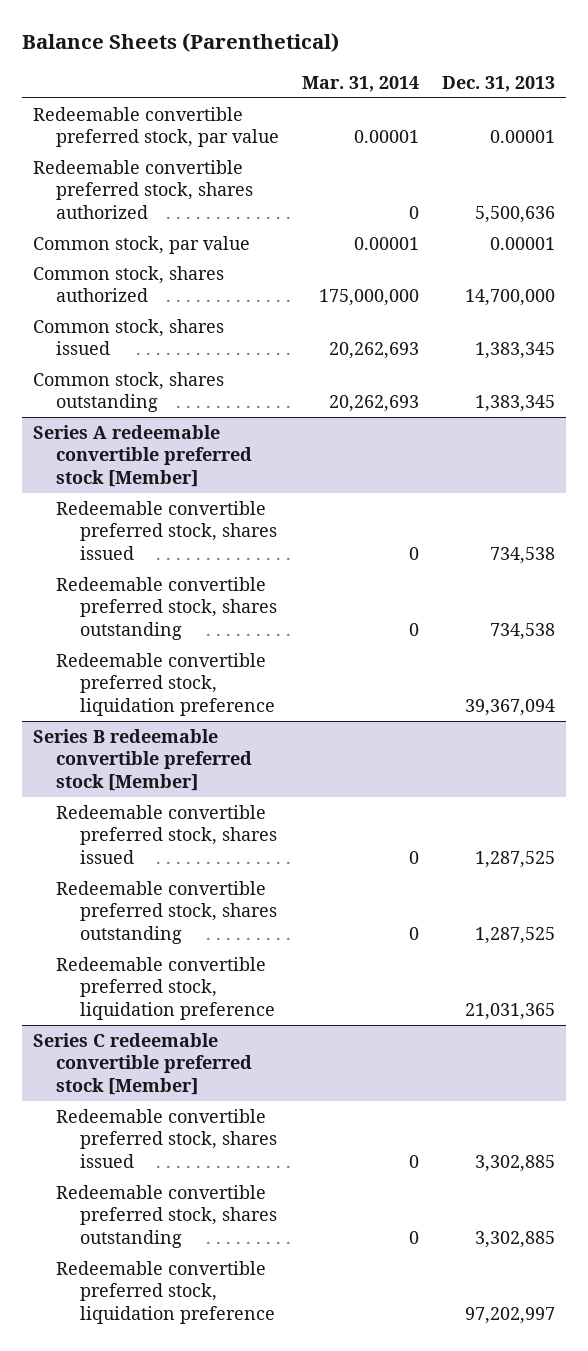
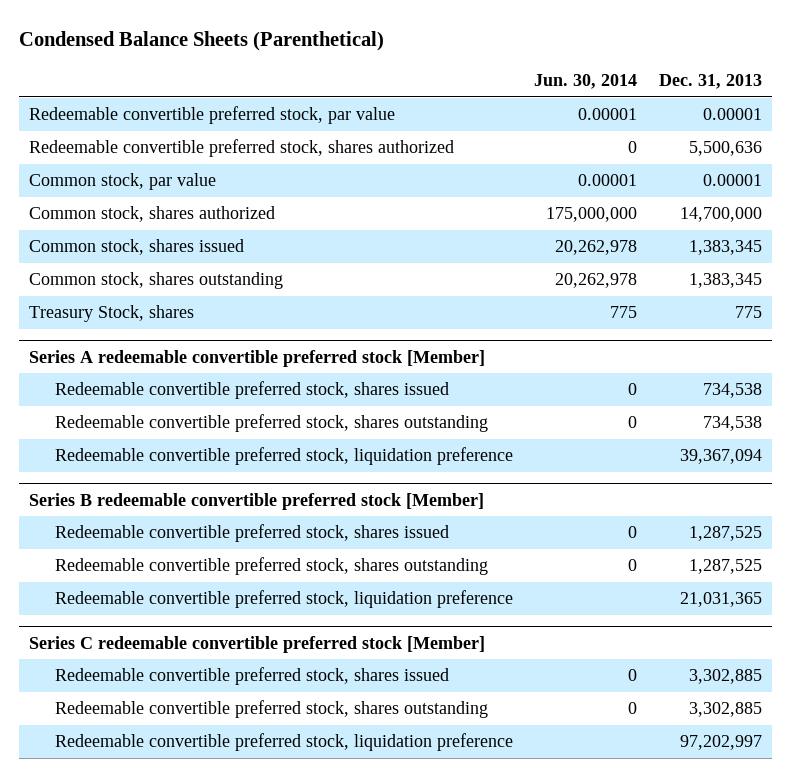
- Balance Sheets (Parenthetical)
+ Condensed Balance Sheets (Parenthetical)
- | Mar. 31, 2014 | Dec. 31, 2013
+ | Jun. 30, 2014 | Dec. 31, 2013
+ Treasury Stock, shares | 775 | 775

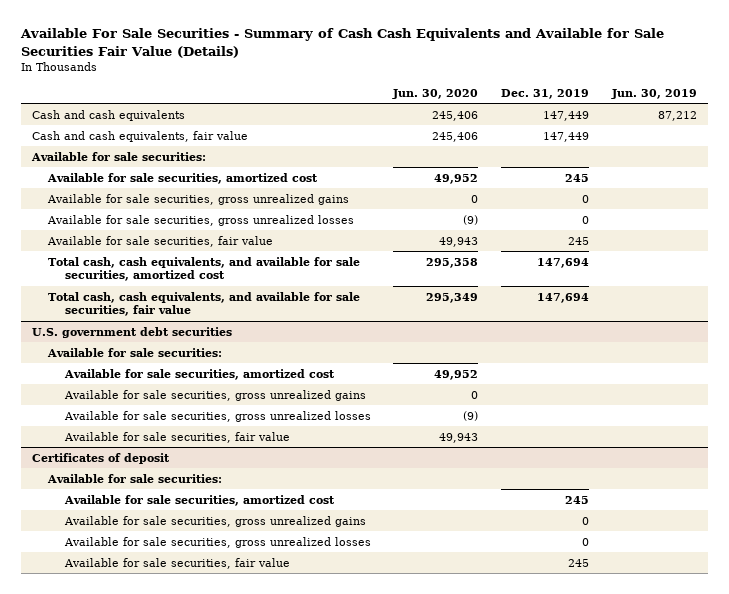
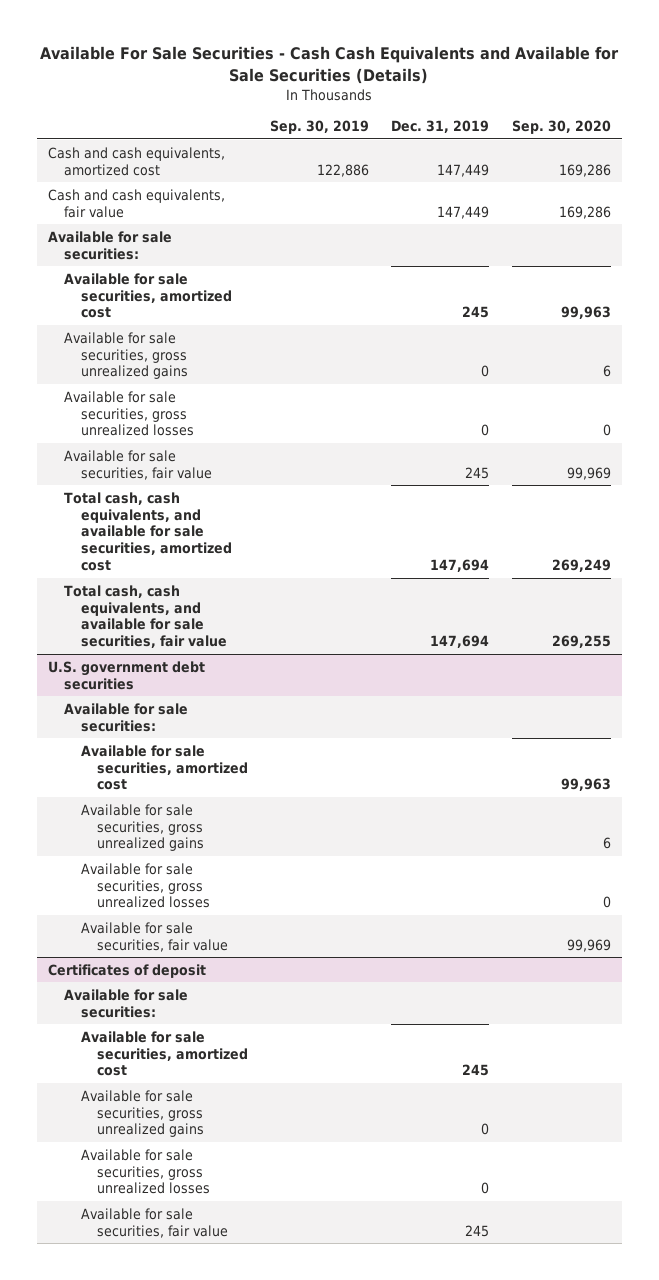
- Available For Sale Securities - Summary of Cash Cash Equivalents and Available for Sale Securities Fair Value (Details)
+ Available For Sale Securities - Cash Cash Equivalents and Available for Sale Securities (Details)
- | Jun. 30, 2020 | Dec. 31, 2019 | Jun. 30, 2019
+ | Sep. 30, 2019 | Dec. 31, 2019 | Sep. 30, 2020
- Cash and cash equivalents | 245,406 | 147,449 | 87,212
+ Cash and cash equivalents, amortized cost | 122,886 | 147,449 | 169,286

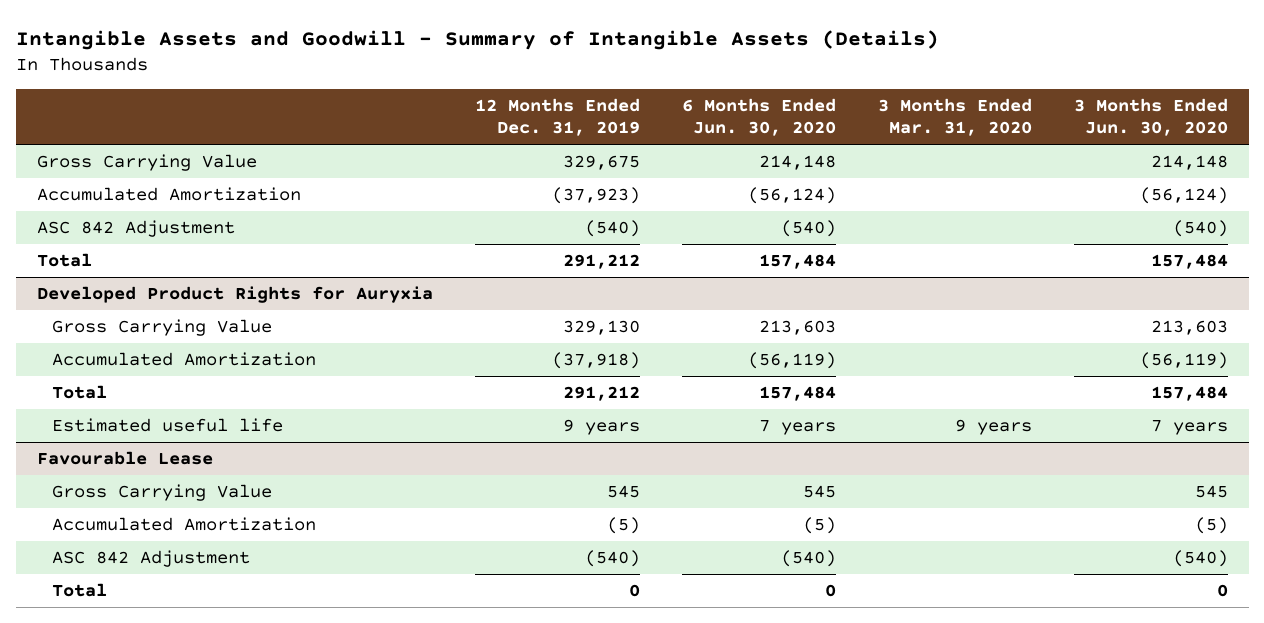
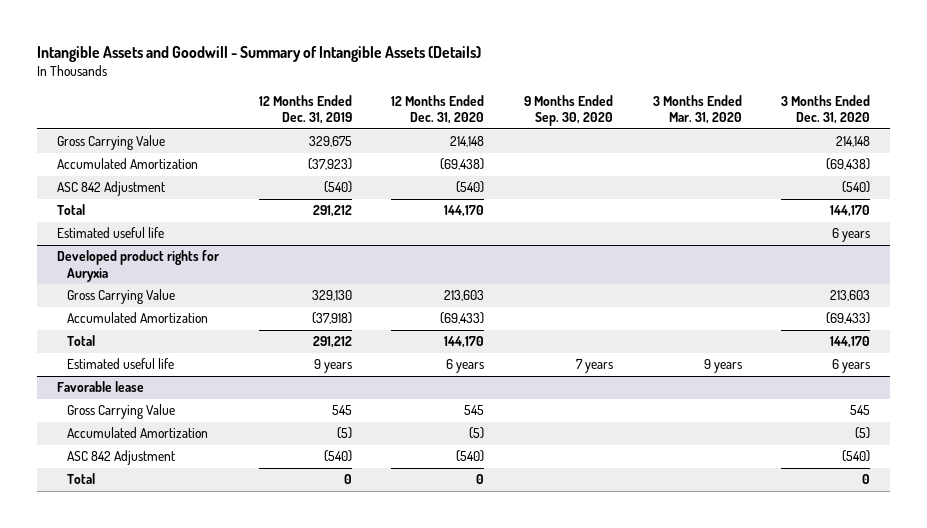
- | 12 Months Ended Dec. 31, 2019 | 6 Months Ended Jun. 30, 2020 | 3 Months Ended Mar. 31, 2020 | 3 Months Ended Jun. 30, 2020
+ | 12 Months Ended Dec. 31, 2019 | 12 Months Ended Dec. 31, 2020 | 9 Months Ended Sep. 30, 2020 | 3 Months Ended Mar. 31, 2020 | 3 Months Ended Dec. 31, 2020
- Developed Product Rights for Auryxia
+ Estimated useful life | | | | | 6 years
+ Developed product rights for Auryxia
- Favourable Lease
+ Favorable lease

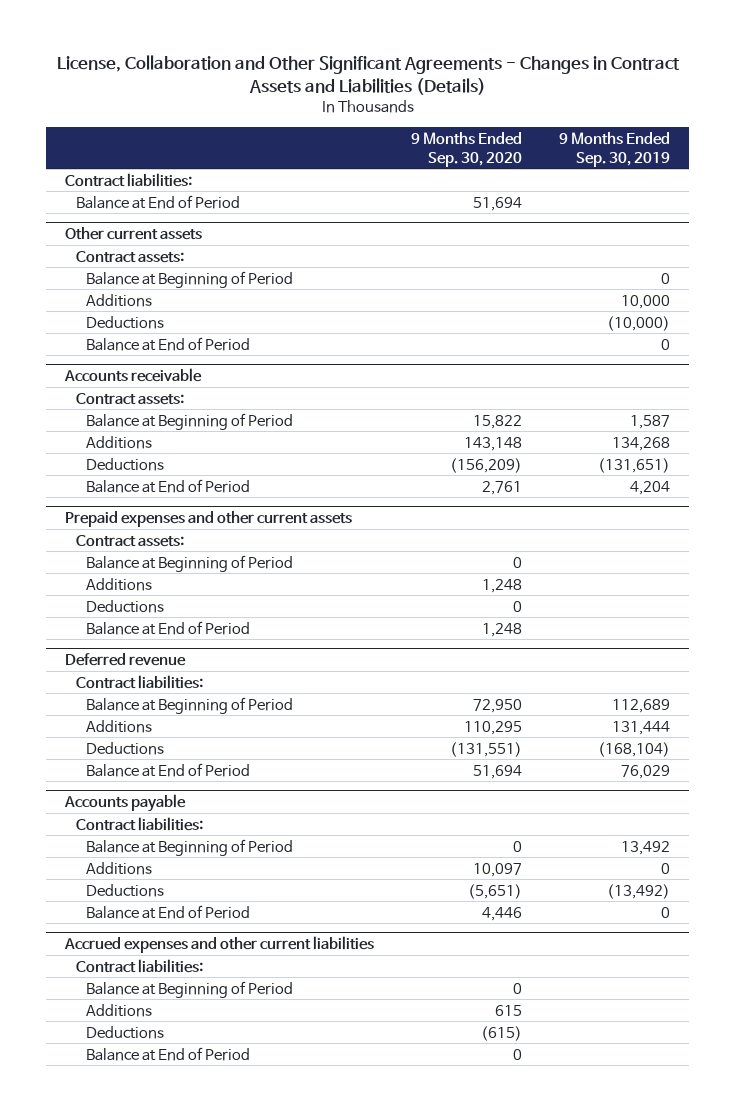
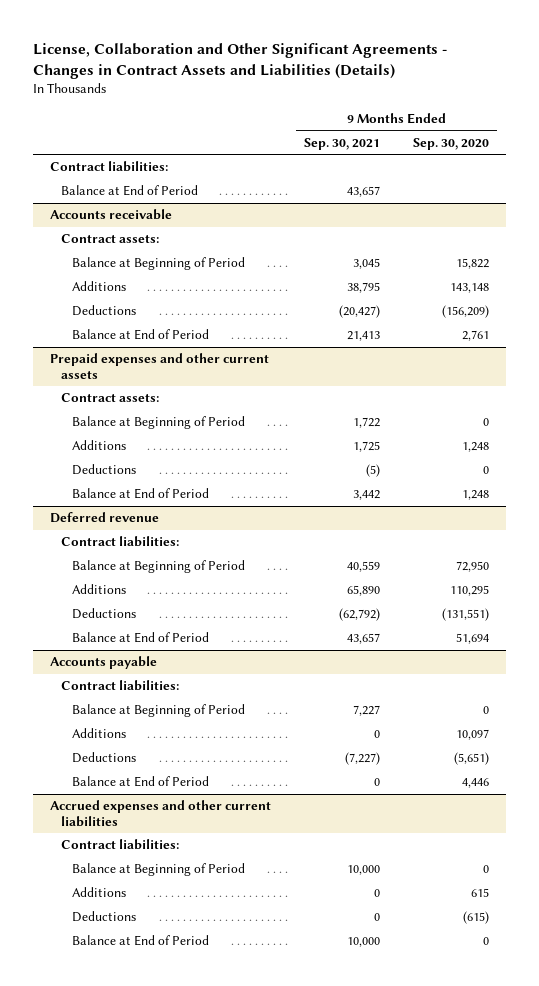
- | 9 Months Ended Sep. 30, 2020 | 9 Months Ended Sep. 30, 2019
+ | 9 Months Ended Sep. 30, 2021 | 9 Months Ended Sep. 30, 2020
- Balance at End of Period | 51,694 |
- Other current assets
- Contract assets:
- Balance at Beginning of Period | | 0
- Additions | | 10,000
- Deductions | | (10,000)

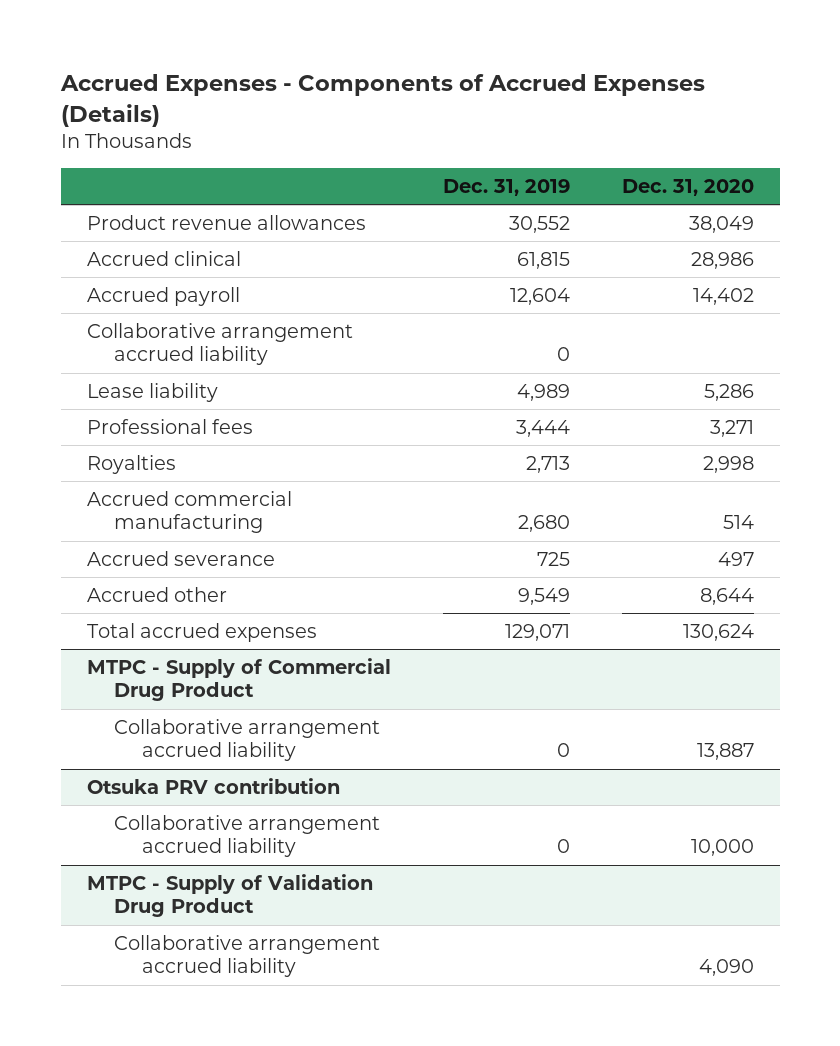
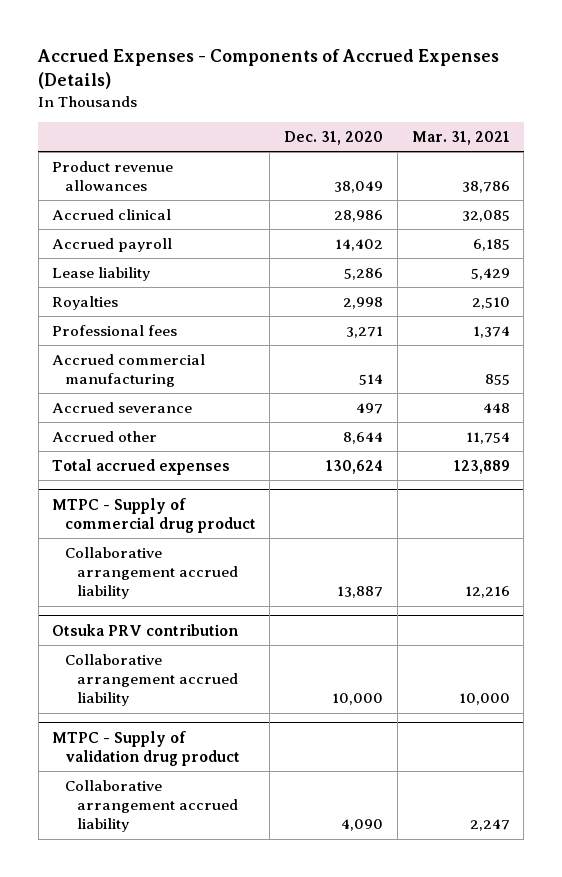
- | Dec. 31, 2019 | Dec. 31, 2020
+ | Dec. 31, 2020 | Mar. 31, 2021
- Collaborative arrangement accrued liability | 0 |
moved down: Professional fees | 3,271 | 1,374
- MTPC - Supply of Commercial Drug Product
+ MTPC - Supply of commercial drug product
- MTPC - Supply of Validation Drug Product
+ MTPC - Supply of validation drug product

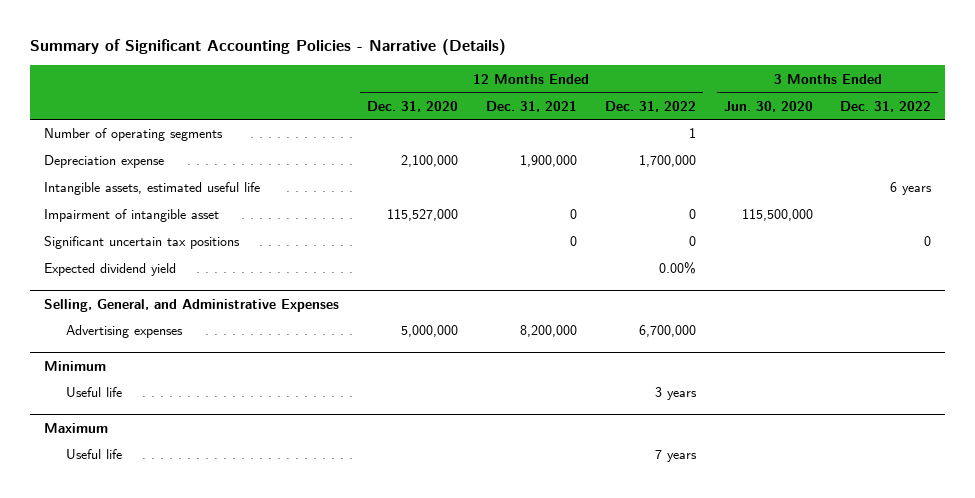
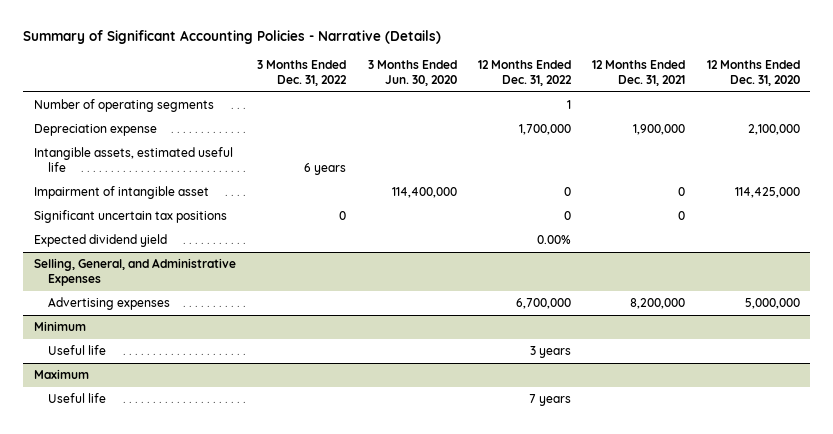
- | 12 Months Ended Dec. 31, 2020 | 12 Months Ended Dec. 31, 2021 | 12 Months Ended Dec. 31, 2022 | 3 Months Ended Jun. 30, 2020 | 3 Months Ended Dec. 31, 2022
+ | 3 Months Ended Dec. 31, 2022 | 3 Months Ended Jun. 30, 2020 | 12 Months Ended Dec. 31, 2022 | 12 Months Ended Dec. 31, 2021 | 12 Months Ended Dec. 31, 2020
- Impairment of intangible asset | 115,527,000 | 0 | 0 | 115,500,000 |
+ Impairment of intangible asset | | 114,400,000 | 0 | 0 | 114,425,000

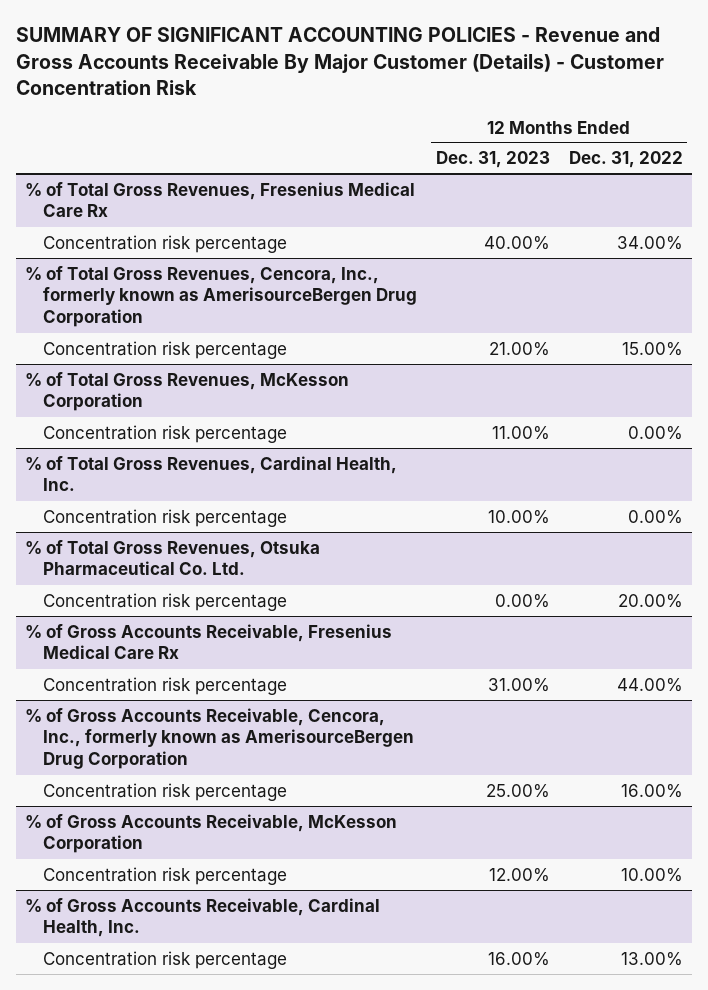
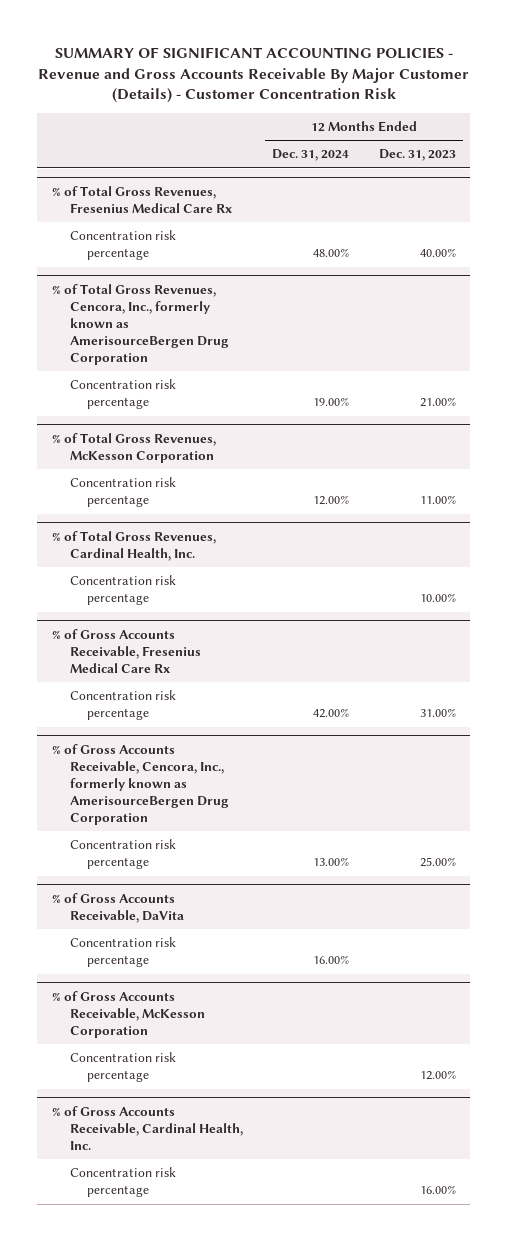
- | 12 Months Ended Dec. 31, 2023 | 12 Months Ended Dec. 31, 2022
+ | 12 Months Ended Dec. 31, 2024 | 12 Months Ended Dec. 31, 2023
- % of Total Gross Revenues, Otsuka Pharmaceutical Co. Ltd.
- Concentration risk percentage | 0.00% | 20.00%
+ % of Gross Accounts Receivable, DaVita
+ Concentration risk percentage | 16.00% |

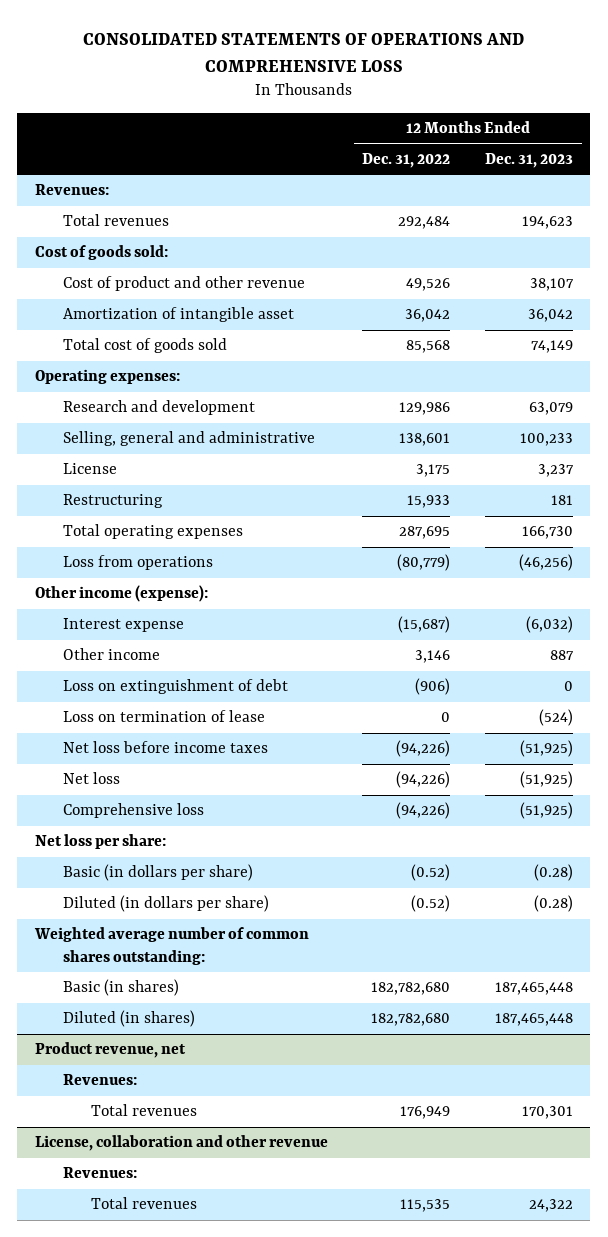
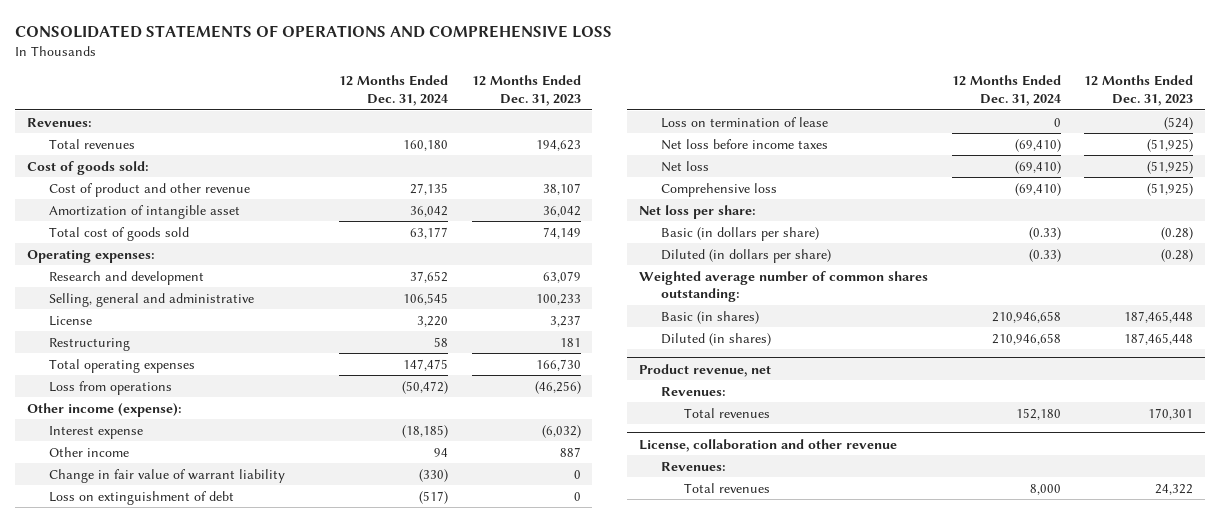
- | 12 Months Ended Dec. 31, 2022 | 12 Months Ended Dec. 31, 2023
+ | 12 Months Ended Dec. 31, 2024 | 12 Months Ended Dec. 31, 2023
+ Change in fair value of warrant liability | (330) | 0

